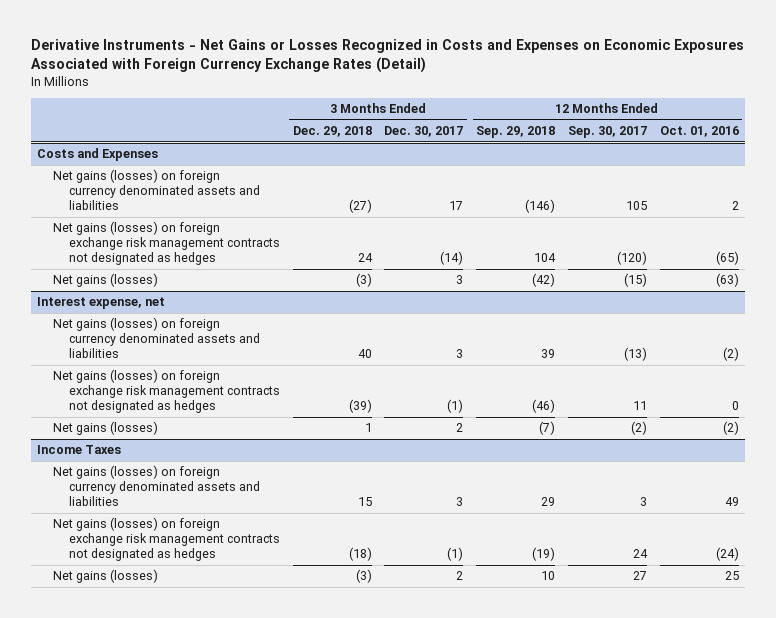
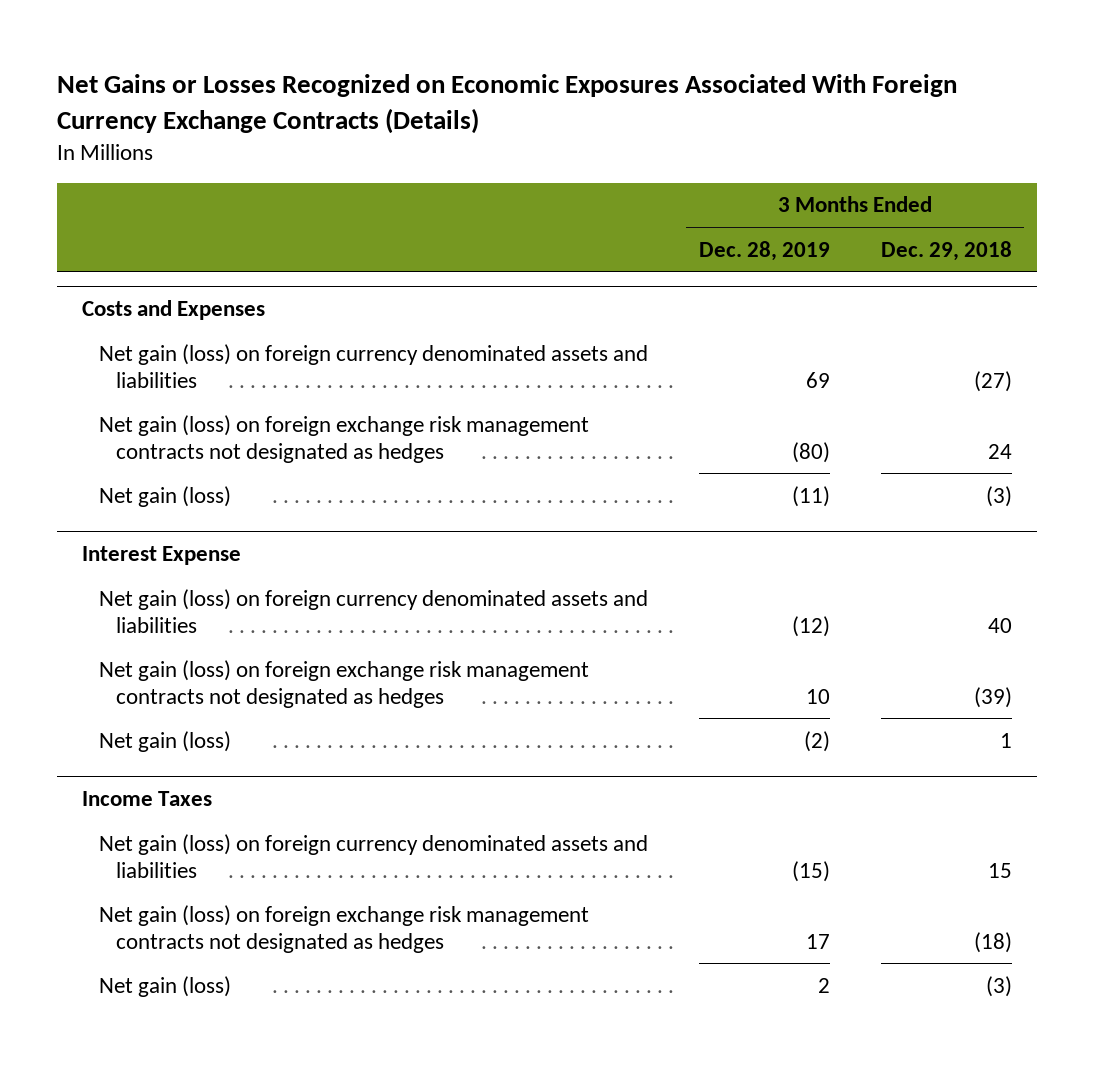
- Derivative Instruments - Net Gains or Losses Recognized in Costs and Expenses on Economic Exposures Associated with Foreign Currency Exchange Rates (Detail)
+ Net Gains or Losses Recognized on Economic Exposures Associated With Foreign Currency Exchange Contracts (Details)
- | 3 Months Ended Dec. 29, 2018 | 3 Months Ended Dec. 30, 2017 | 12 Months Ended Sep. 29, 2018 | 12 Months Ended Sep. 30, 2017 | 12 Months Ended Oct. 01, 2016
+ | 3 Months Ended Dec. 28, 2019 | 3 Months Ended Dec. 29, 2018
@ Costs and Expenses
- Net gains (losses) on foreign currency denominated assets and liabilities | (27) | 17 | (146) | 105 | 2
- Net gains (losses) on foreign exchange risk management contracts not designated as hedges | 24 | (14) | 104 | (120) | (65)
- Net gains (losses) | (3) | 3 | (42) | (15) | (63)
- Interest expense, net
- Net gains (losses) on foreign currency denominated assets and liabilities | 40 | 3 | 39 | (13) | (2)
- Net gains (losses) on foreign exchange risk management contracts not designated as hedges | (39) | (1) | (46) | 11 | 0
- Net gains (losses) | 1 | 2 | (7) | (2) | (2)
@ Costs and Expenses
+ Net gain (loss) on foreign currency denominated assets and liabilities | 69 | (27)
+ Net gain (loss) on foreign exchange risk management contracts not designated as hedges | (80) | 24
+ Net gain (loss) | (11) | (3)
+ Interest Expense
+ Net gain (loss) on foreign currency denominated assets and liabilities | (12) | 40
+ Net gain (loss) on foreign exchange risk management contracts not designated as hedges | 10 | (39)
+ Net gain (loss) | (2) | 1
@ Income Taxes
- Net gains (losses) on foreign currency denominated assets and liabilities | 15 | 3 | 29 | 3 | 49
- Net gains (losses) on foreign exchange risk management contracts not designated as hedges | (18) | (1) | (19) | 24 | (24)
- Net gains (losses) | (3) | 2 | 10 | 27 | 25
+ Net gain (loss) on foreign currency denominated assets and liabilities | (15) | 15
+ Net gain (loss) on foreign exchange risk management contracts not designated as hedges | 17 | (18)
+ Net gain (loss) | 2 | (3)

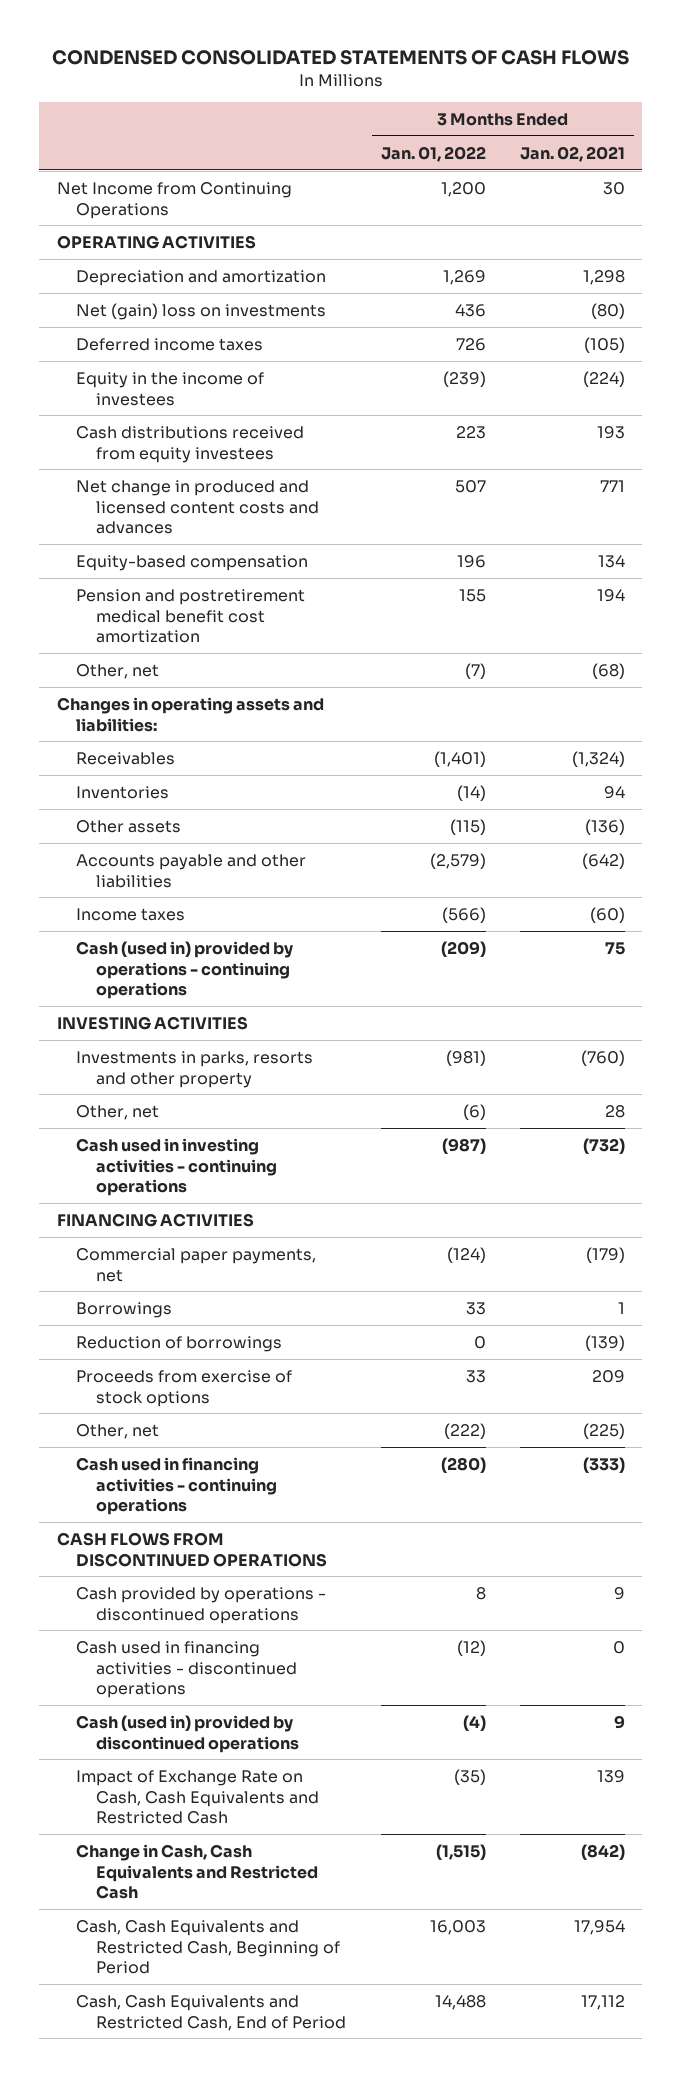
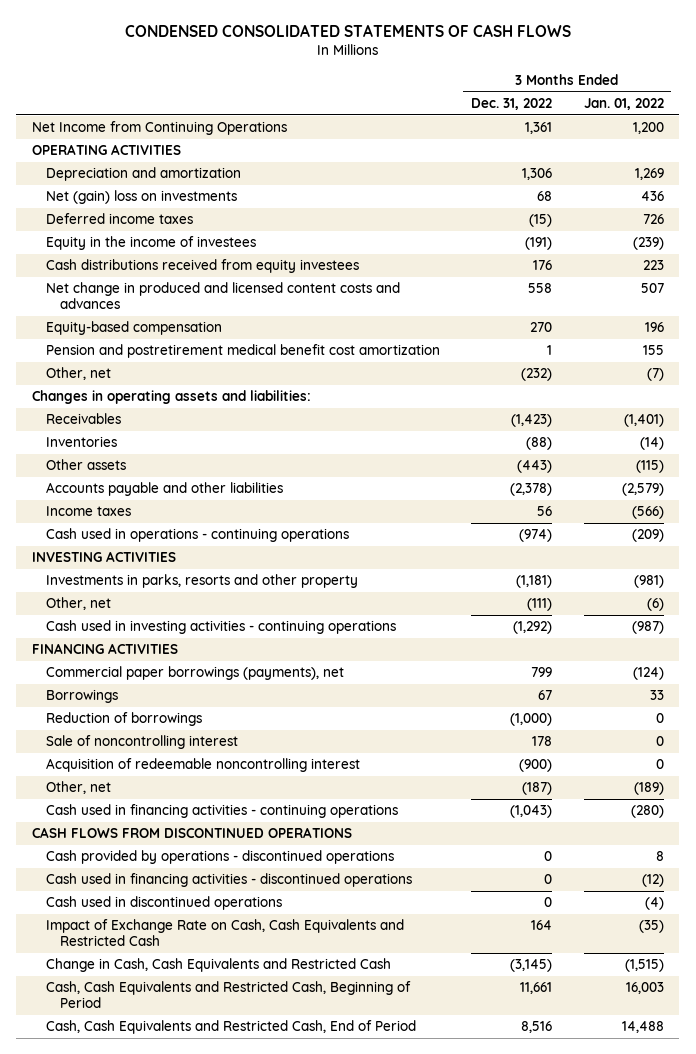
- | 3 Months Ended Jan. 01, 2022 | 3 Months Ended Jan. 02, 2021
+ | 3 Months Ended Dec. 31, 2022 | 3 Months Ended Jan. 01, 2022
- Cash (used in) provided by operations - continuing operations | (209) | 75
+ Cash used in operations - continuing operations | (974) | (209)
- Commercial paper payments, net | (124) | (179)
+ Commercial paper borrowings (payments), net | 799 | (124)
- Proceeds from exercise of stock options | 33 | 209
- Other, net | (222) | (225)
+ Sale of noncontrolling interest | 178 | 0
+ Acquisition of redeemable noncontrolling interest | (900) | 0
+ Other, net | (187) | (189)
- Cash (used in) provided by discontinued operations | (4) | 9
+ Cash used in discontinued operations | 0 | (4)

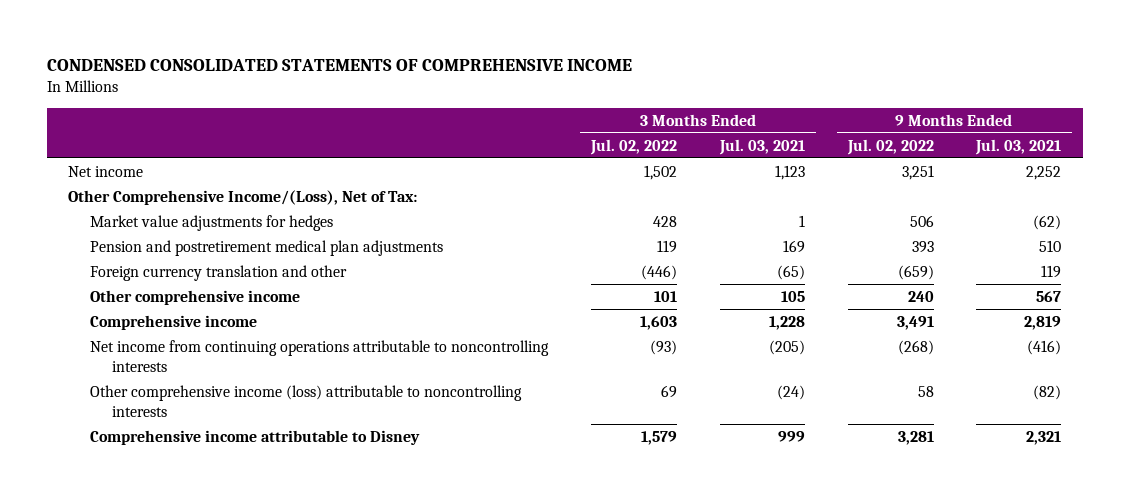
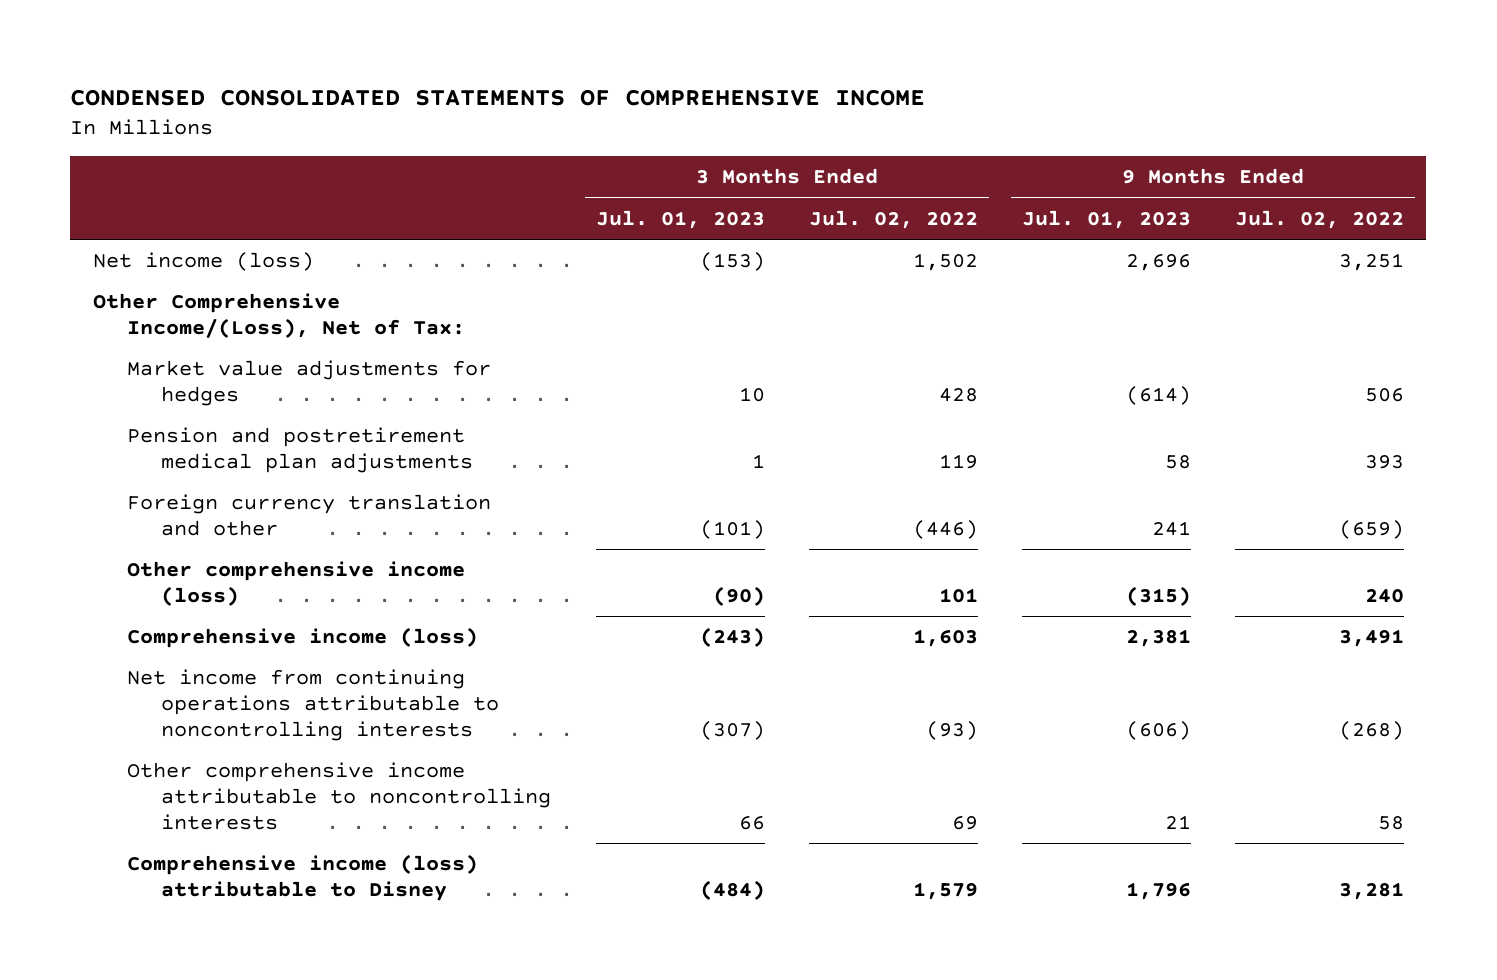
- | 3 Months Ended Jul. 02, 2022 | 3 Months Ended Jul. 03, 2021 | 9 Months Ended Jul. 02, 2022 | 9 Months Ended Jul. 03, 2021
+ | 3 Months Ended Jul. 01, 2023 | 3 Months Ended Jul. 02, 2022 | 9 Months Ended Jul. 01, 2023 | 9 Months Ended Jul. 02, 2022
- Net income | 1,502 | 1,123 | 3,251 | 2,252
+ Net income (loss) | (153) | 1,502 | 2,696 | 3,251
- Other comprehensive income | 101 | 105 | 240 | 567
- Comprehensive income | 1,603 | 1,228 | 3,491 | 2,819
+ Other comprehensive income (loss) | (90) | 101 | (315) | 240
+ Comprehensive income (loss) | (243) | 1,603 | 2,381 | 3,491
- Other comprehensive income (loss) attributable to noncontrolling interests | 69 | (24) | 58 | (82)
- Comprehensive income attributable to Disney | 1,579 | 999 | 3,281 | 2,321
+ Other comprehensive income attributable to noncontrolling interests | 66 | 69 | 21 | 58
+ Comprehensive income (loss) attributable to Disney | (484) | 1,579 | 1,796 | 3,281

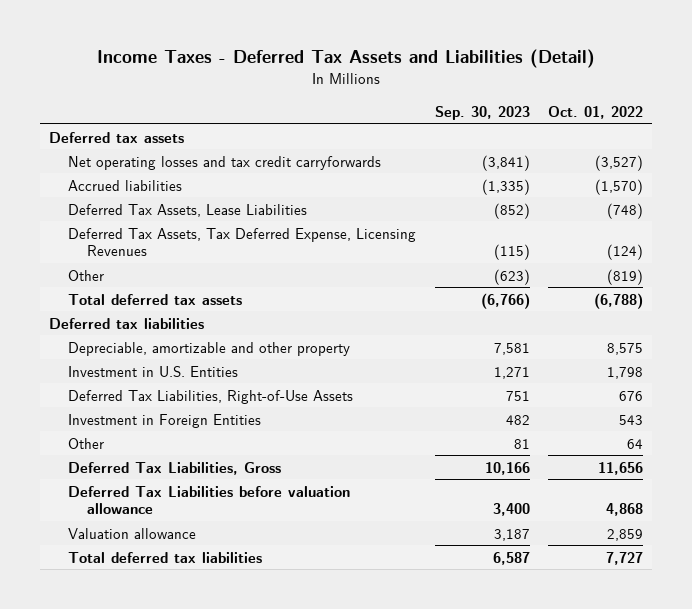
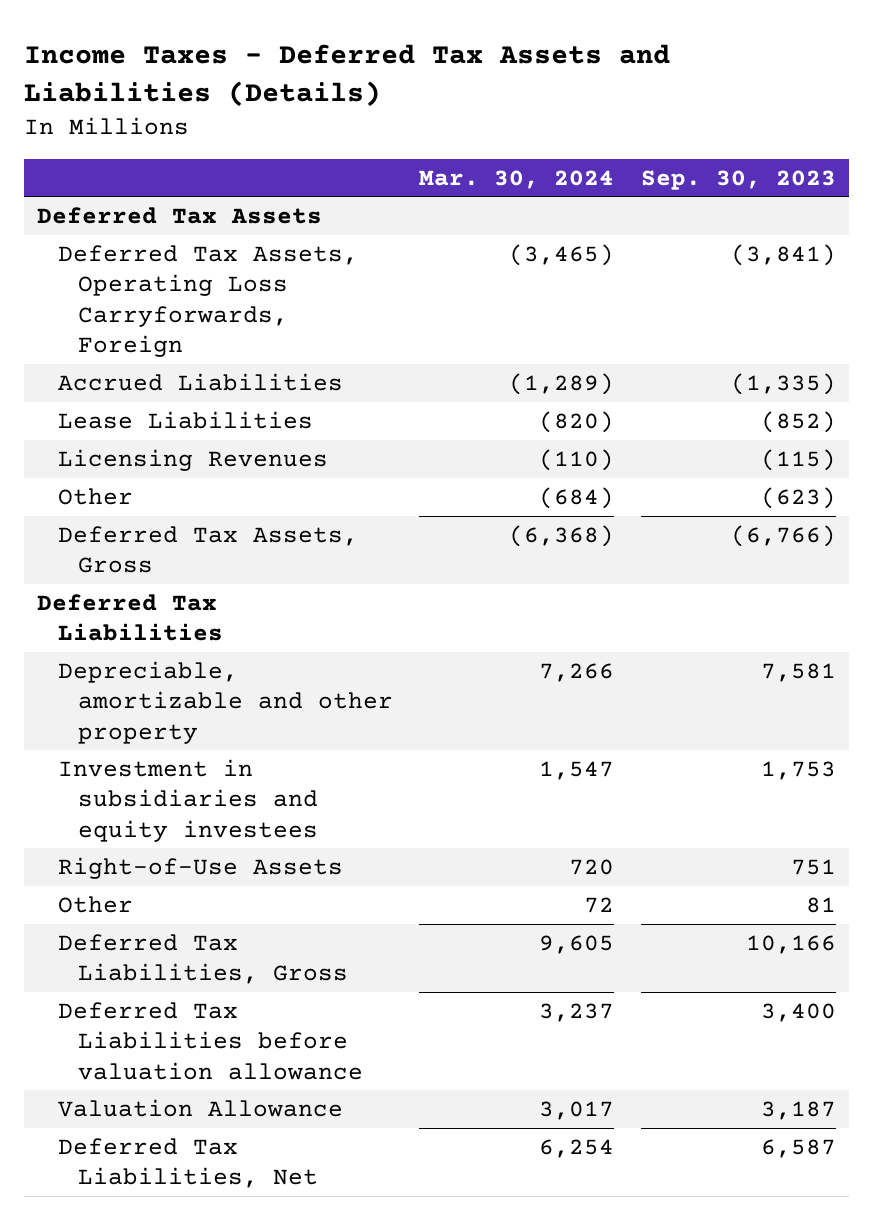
- Income Taxes - Deferred Tax Assets and Liabilities (Detail)
+ Income Taxes - Deferred Tax Assets and Liabilities (Details)
- | Sep. 30, 2023 | Oct. 01, 2022
+ | Mar. 30, 2024 | Sep. 30, 2023
- Deferred tax assets
- Net operating losses and tax credit carryforwards | (3,841) | (3,527)
- Accrued liabilities | (1,335) | (1,570)
- Deferred Tax Assets, Lease Liabilities | (852) | (748)
- Deferred Tax Assets, Tax Deferred Expense, Licensing Revenues | (115) | (124)
+ Deferred Tax Assets
+ Deferred Tax Assets, Operating Loss Carryforwards, Foreign | (3,465) | (3,841)
+ Accrued Liabilities | (1,289) | (1,335)
+ Lease Liabilities | (820) | (852)
+ Licensing Revenues | (110) | (115)
- Total deferred tax assets | (6,766) | (6,788)
- Deferred tax liabilities
+ Deferred Tax Assets, Gross | (6,368) | (6,766)
+ Deferred Tax Liabilities
- Investment in U.S. Entities | 1,271 | 1,798
- Deferred Tax Liabilities, Right-of-Use Assets | 751 | 676
- Investment in Foreign Entities | 482 | 543
+ Investment in subsidiaries and equity investees | 1,547 | 1,753
+ Right-of-Use Assets | 720 | 751
- Valuation allowance | 3,187 | 2,859
- Total deferred tax liabilities | 6,587 | 7,727
+ Valuation Allowance | 3,017 | 3,187
+ Deferred Tax Liabilities, Net | 6,254 | 6,587

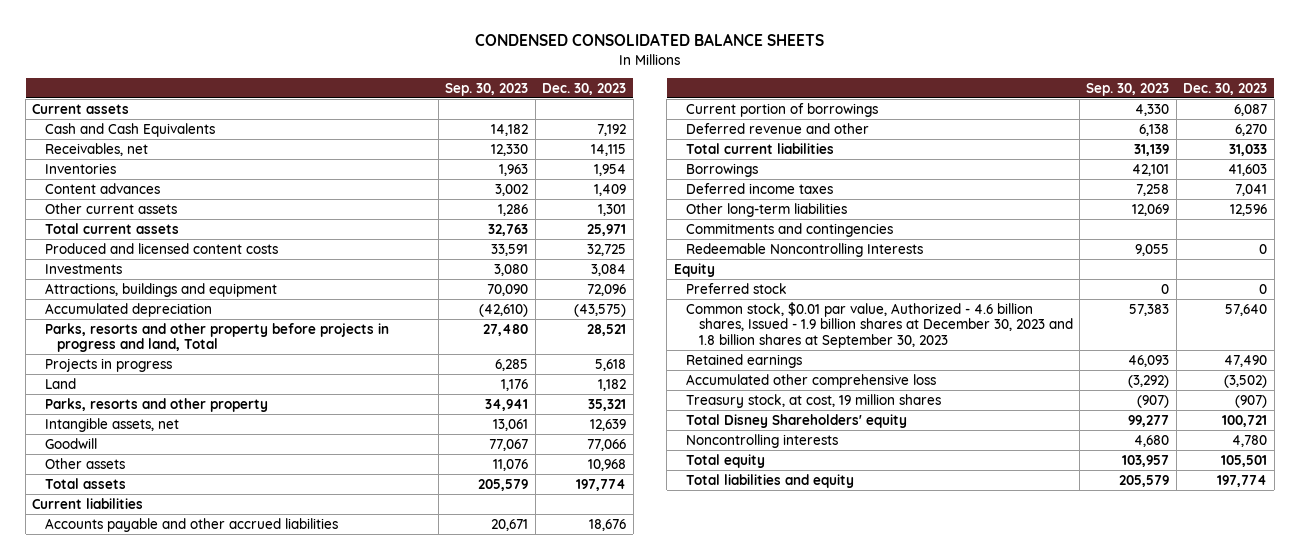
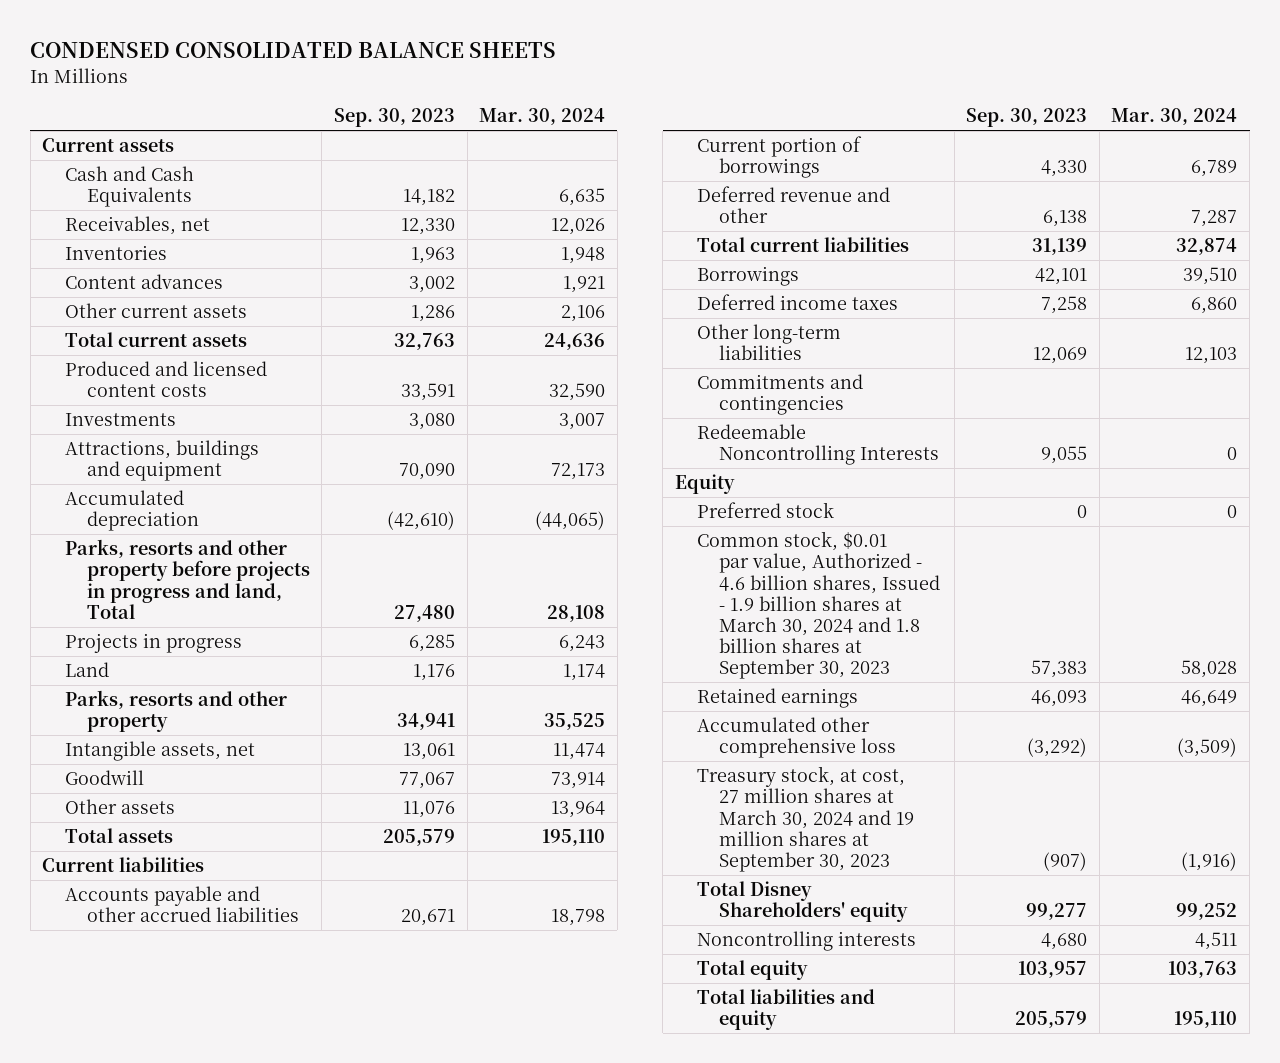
- | Sep. 30, 2023 | Dec. 30, 2023
+ | Sep. 30, 2023 | Mar. 30, 2024
- Common stock, $0.01 par value, Authorized - 4.6 billion shares, Issued - 1.9 billion shares at December 30, 2023 and 1.8 billion shares at September 30, 2023 | 57,383 | 57,640
+ Common stock, $0.01 par value, Authorized - 4.6 billion shares, Issued - 1.9 billion shares at March 30, 2024 and 1.8 billion shares at September 30, 2023 | 57,383 | 58,028
- Treasury stock, at cost, 19 million shares | (907) | (907)
+ Treasury stock, at cost, 27 million shares at March 30, 2024 and 19 million shares at September 30, 2023 | (907) | (1,916)

